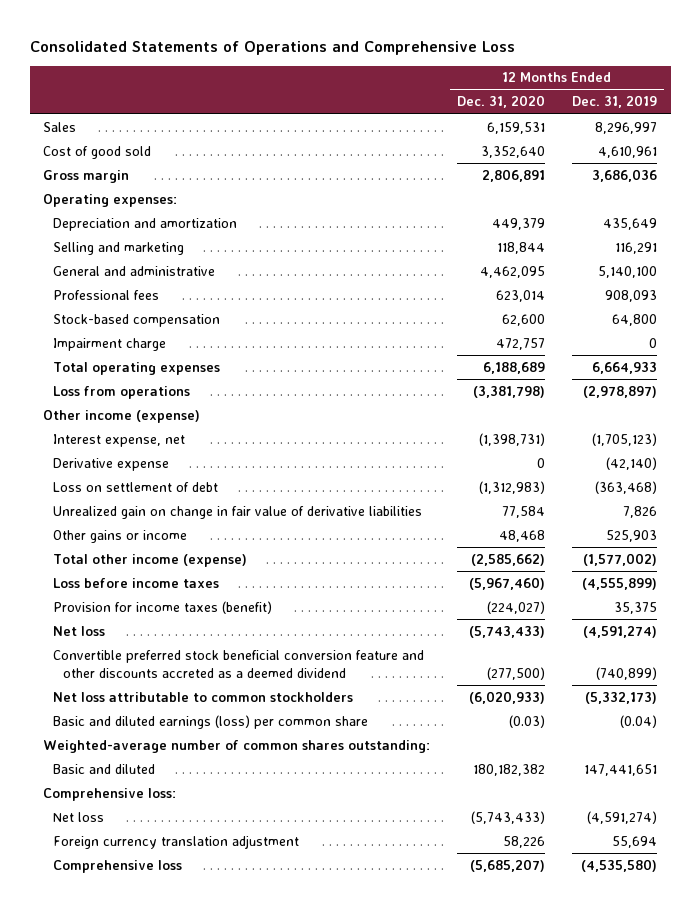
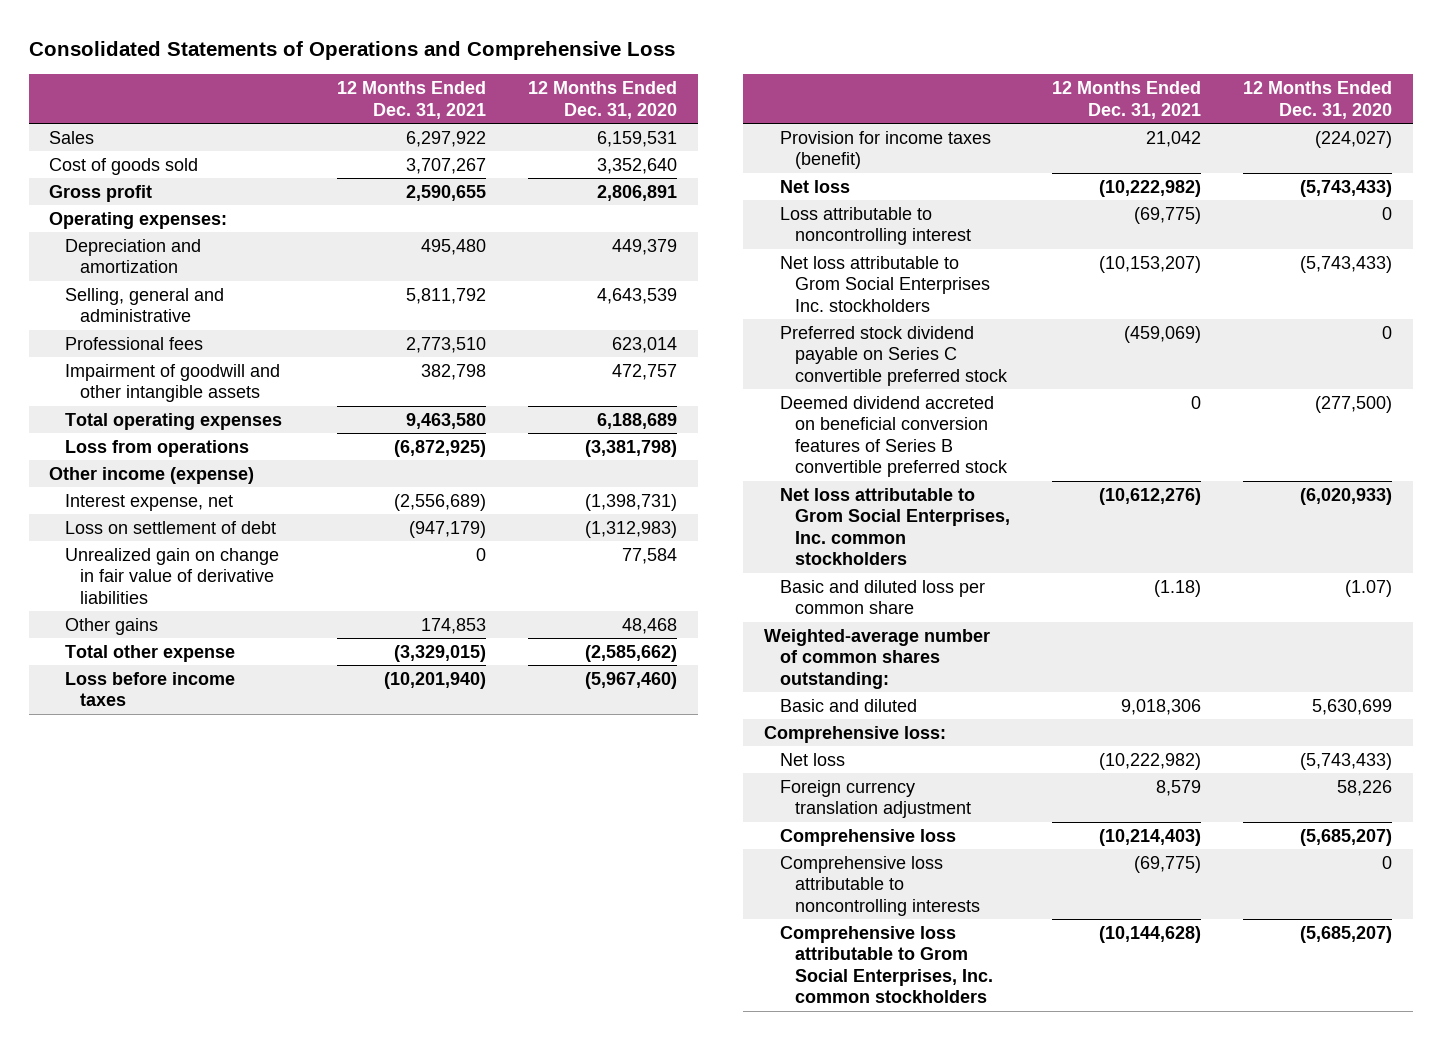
- | 12 Months Ended Dec. 31, 2020 | 12 Months Ended Dec. 31, 2019
+ | 12 Months Ended Dec. 31, 2021 | 12 Months Ended Dec. 31, 2020
- Cost of good sold | 3,352,640 | 4,610,961
- Gross margin | 2,806,891 | 3,686,036
+ Cost of goods sold | 3,707,267 | 3,352,640
+ Gross profit | 2,590,655 | 2,806,891
- Selling and marketing | 118,844 | 116,291
- General and administrative | 4,462,095 | 5,140,100
+ Selling, general and administrative | 5,811,792 | 4,643,539
- Stock-based compensation | 62,600 | 64,800
- Impairment charge | 472,757 | 0
+ Impairment of goodwill and other intangible assets | 382,798 | 472,757
- Derivative expense | 0 | (42,140)
- Other gains or income | 48,468 | 525,903
- Total other income (expense) | (2,585,662) | (1,577,002)
+ Other gains | 174,853 | 48,468
+ Total other expense | (3,329,015) | (2,585,662)
- Convertible preferred stock beneficial conversion feature and other discounts accreted as a deemed dividend | (277,500) | (740,899)
- Net loss attributable to common stockholders | (6,020,933) | (5,332,173)
- Basic and diluted earnings (loss) per common share | (0.03) | (0.04)
+ Loss attributable to noncontrolling interest | (69,775) | 0
+ Net loss attributable to Grom Social Enterprises Inc. stockholders | (10,153,207) | (5,743,433)
+ Preferred stock dividend payable on Series C convertible preferred stock | (459,069) | 0
+ Deemed dividend accreted on beneficial conversion features of Series B convertible preferred stock | 0 | (277,500)
+ Net loss attributable to Grom Social Enterprises, Inc. common stockholders | (10,612,276) | (6,020,933)
+ Basic and diluted loss per common share | (1.18) | (1.07)
- Basic and diluted | 180,182,382 | 147,441,651
+ Basic and diluted | 9,018,306 | 5,630,699
+ Comprehensive loss attributable to noncontrolling interests | (69,775) | 0
+ Comprehensive loss attributable to Grom Social Enterprises, Inc. common stockholders | (10,144,628) | (5,685,207)

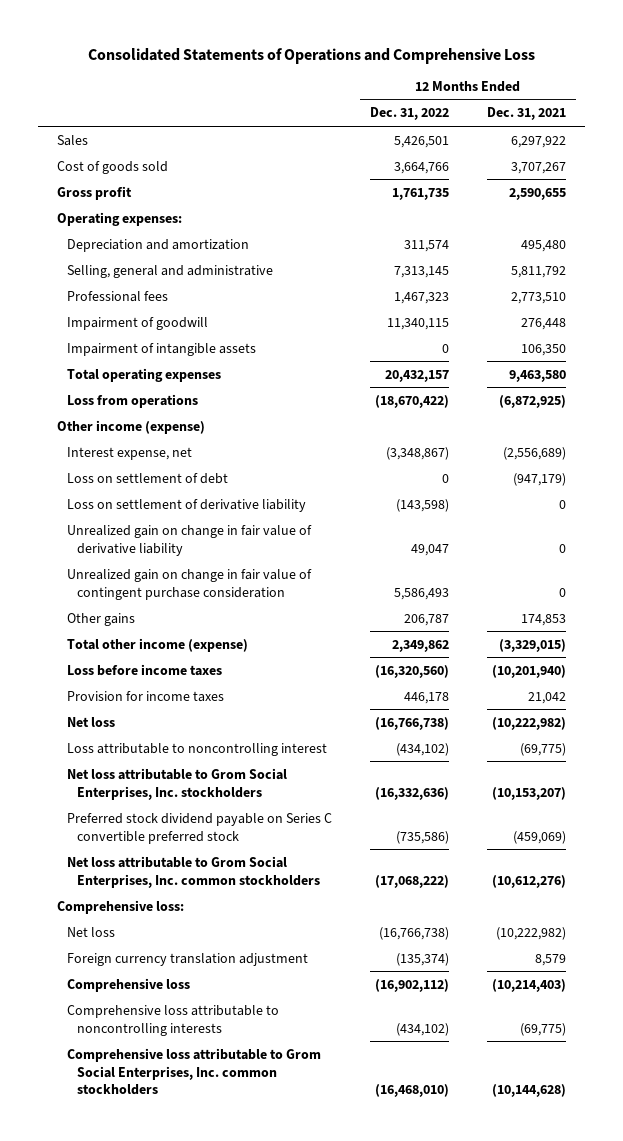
- | 12 Months Ended Dec. 31, 2021 | 12 Months Ended Dec. 31, 2020
+ | 12 Months Ended Dec. 31, 2022 | 12 Months Ended Dec. 31, 2021
- Impairment of goodwill and other intangible assets | 382,798 | 472,757
+ Impairment of goodwill | 11,340,115 | 276,448
+ Impairment of intangible assets | 0 | 106,350
- Unrealized gain on change in fair value of derivative liabilities | 0 | 77,584
+ Loss on settlement of derivative liability | (143,598) | 0
+ Unrealized gain on change in fair value of derivative liability | 49,047 | 0
+ Unrealized gain on change in fair value of contingent purchase consideration | 5,586,493 | 0
- Total other expense | (3,329,015) | (2,585,662)
+ Total other income (expense) | 2,349,862 | (3,329,015)
- Provision for income taxes (benefit) | 21,042 | (224,027)
+ Provision for income taxes | 446,178 | 21,042
- Net loss attributable to Grom Social Enterprises Inc. stockholders | (10,153,207) | (5,743,433)
+ Net loss attributable to Grom Social Enterprises, Inc. stockholders | (16,332,636) | (10,153,207)
- Deemed dividend accreted on beneficial conversion features of Series B convertible preferred stock | 0 | (277,500)
- Basic and diluted loss per common share | (1.18) | (1.07)
- Weighted-average number of common shares outstanding:
- Basic and diluted | 9,018,306 | 5,630,699

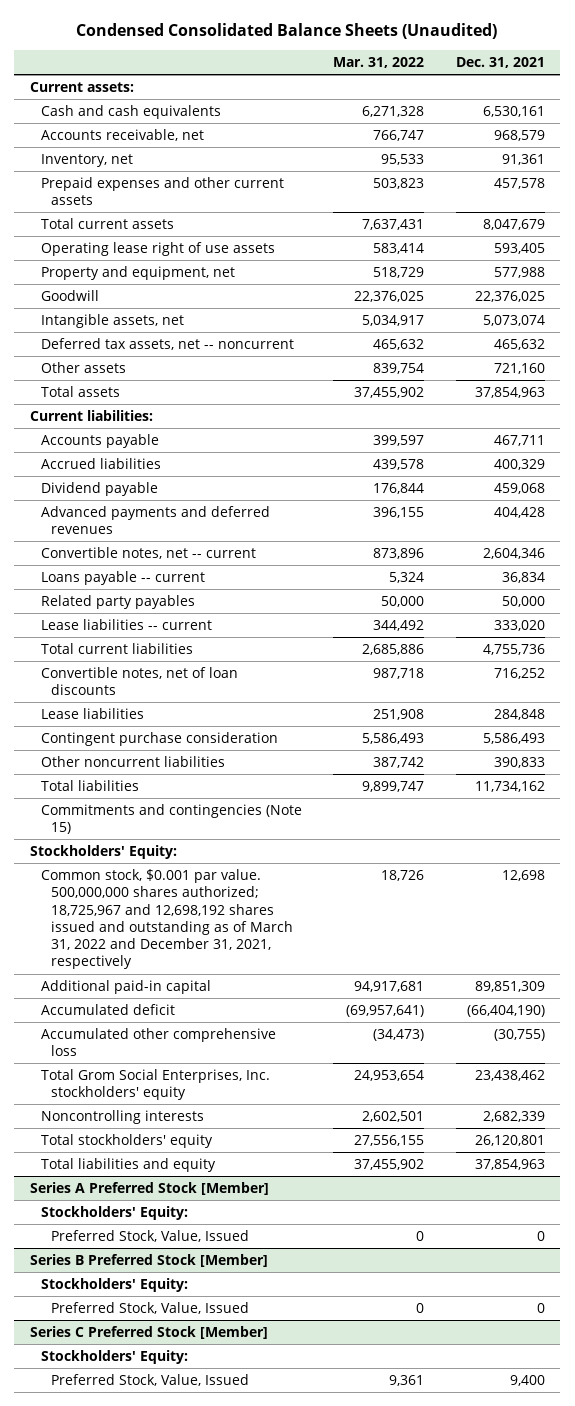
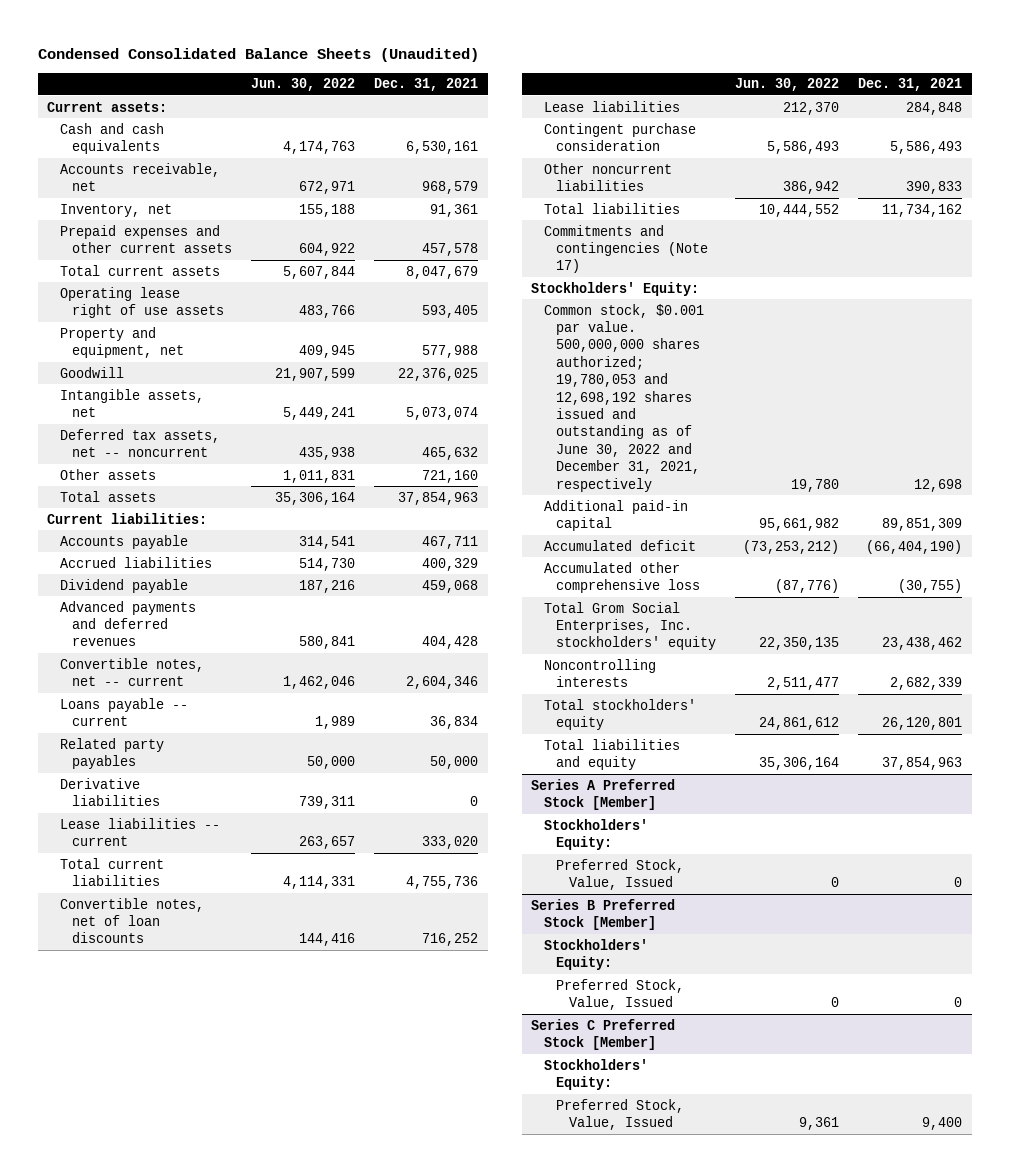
- | Mar. 31, 2022 | Dec. 31, 2021
+ | Jun. 30, 2022 | Dec. 31, 2021
+ Derivative liabilities | 739,311 | 0
- Commitments and contingencies (Note 15)
+ Commitments and contingencies (Note 17)
- Common stock, $0.001 par value. 500,000,000 shares authorized; 18,725,967 and 12,698,192 shares issued and outstanding as of March 31, 2022 and December 31, 2021, respectively | 18,726 | 12,698
+ Common stock, $0.001 par value. 500,000,000 shares authorized; 19,780,053 and 12,698,192 shares issued and outstanding as of June 30, 2022 and December 31, 2021, respectively | 19,780 | 12,698

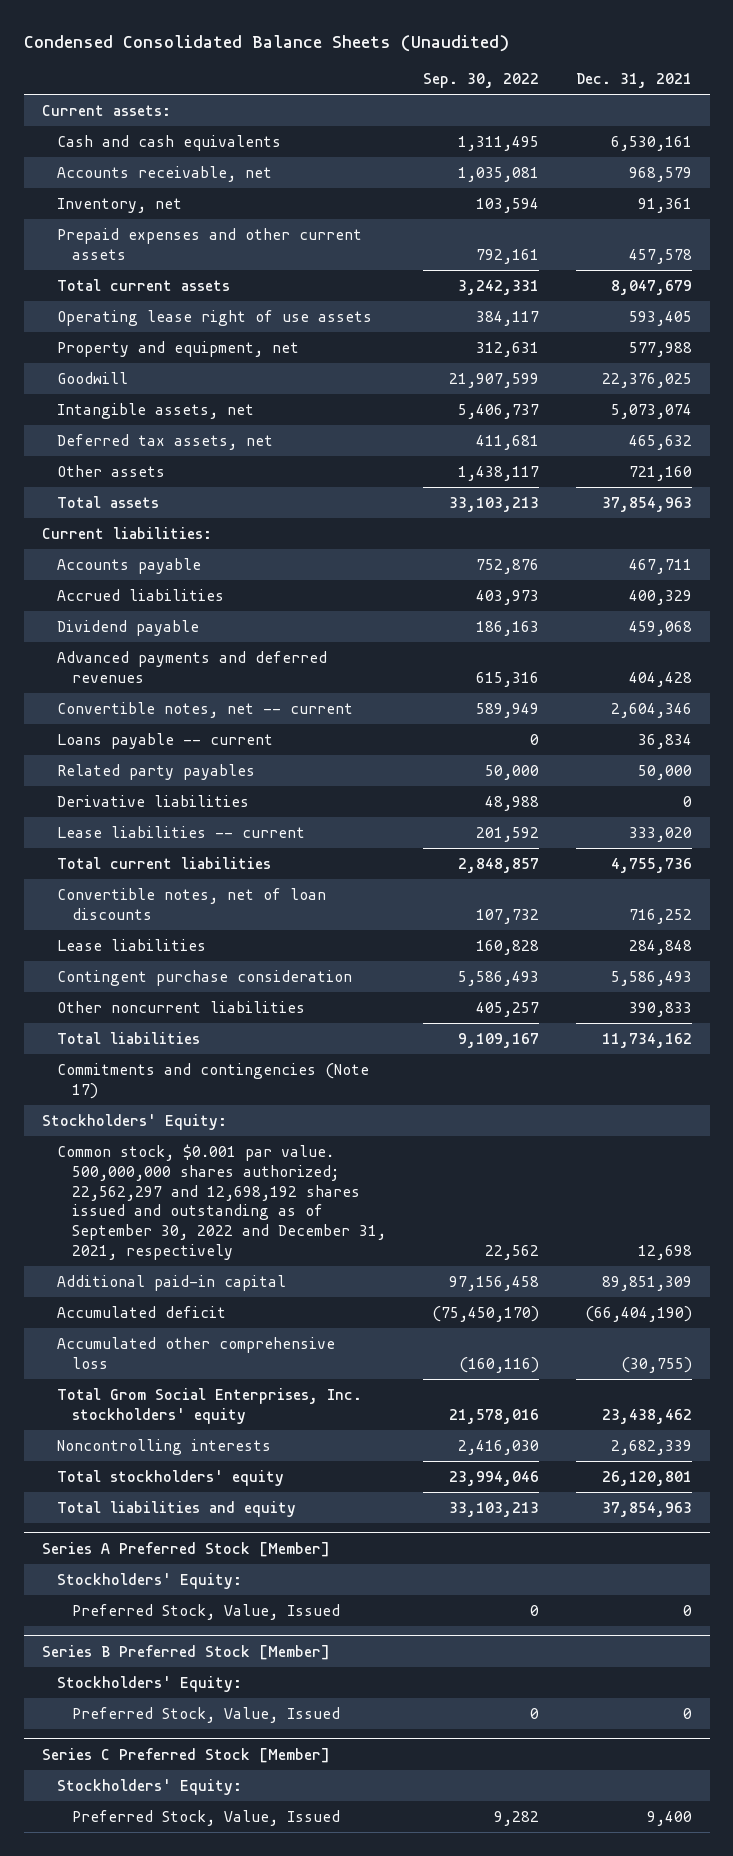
- | Jun. 30, 2022 | Dec. 31, 2021
+ | Sep. 30, 2022 | Dec. 31, 2021
- Deferred tax assets, net -- noncurrent | 435,938 | 465,632
+ Deferred tax assets, net | 411,681 | 465,632
- Common stock, $0.001 par value. 500,000,000 shares authorized; 19,780,053 and 12,698,192 shares issued and outstanding as of June 30, 2022 and December 31, 2021, respectively | 19,780 | 12,698
+ Common stock, $0.001 par value. 500,000,000 shares authorized; 22,562,297 and 12,698,192 shares issued and outstanding as of September 30, 2022 and December 31, 2021, respectively | 22,562 | 12,698

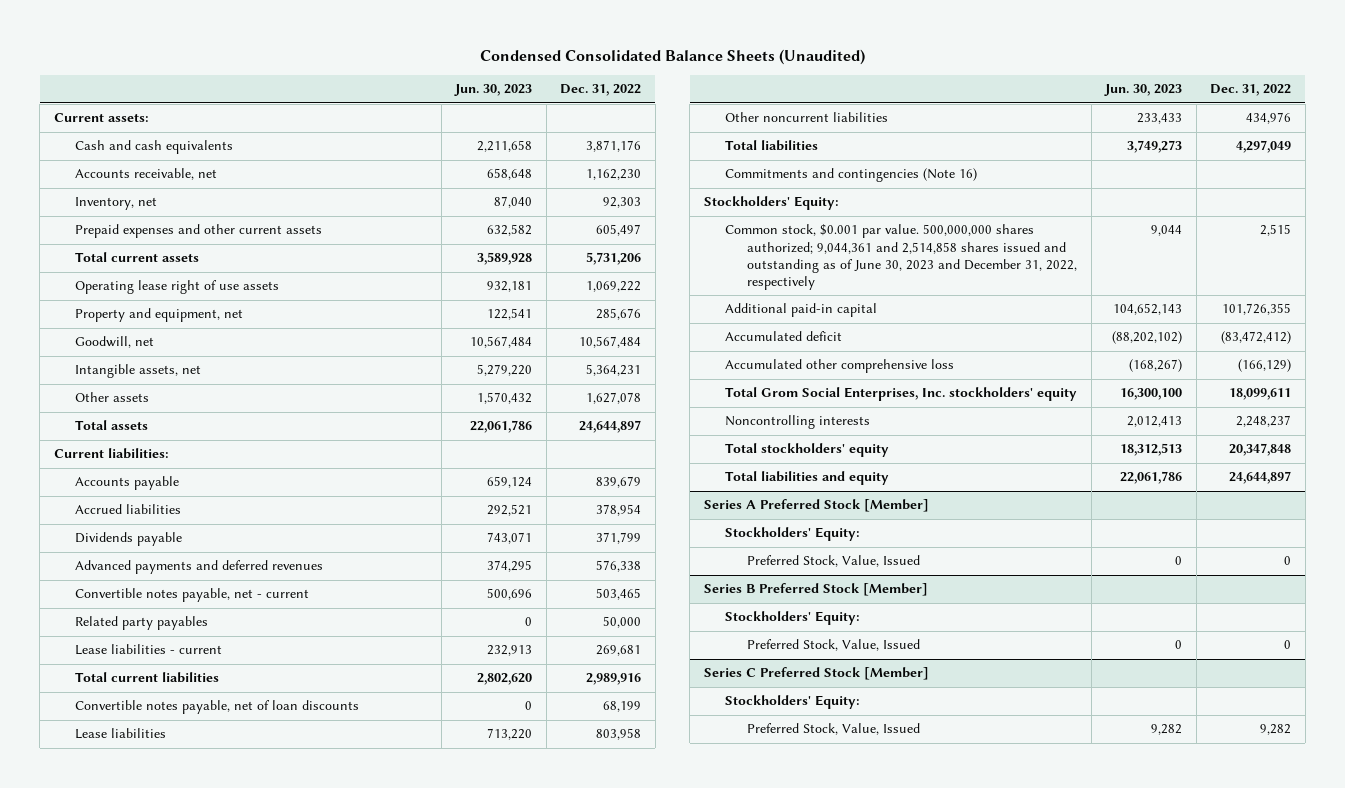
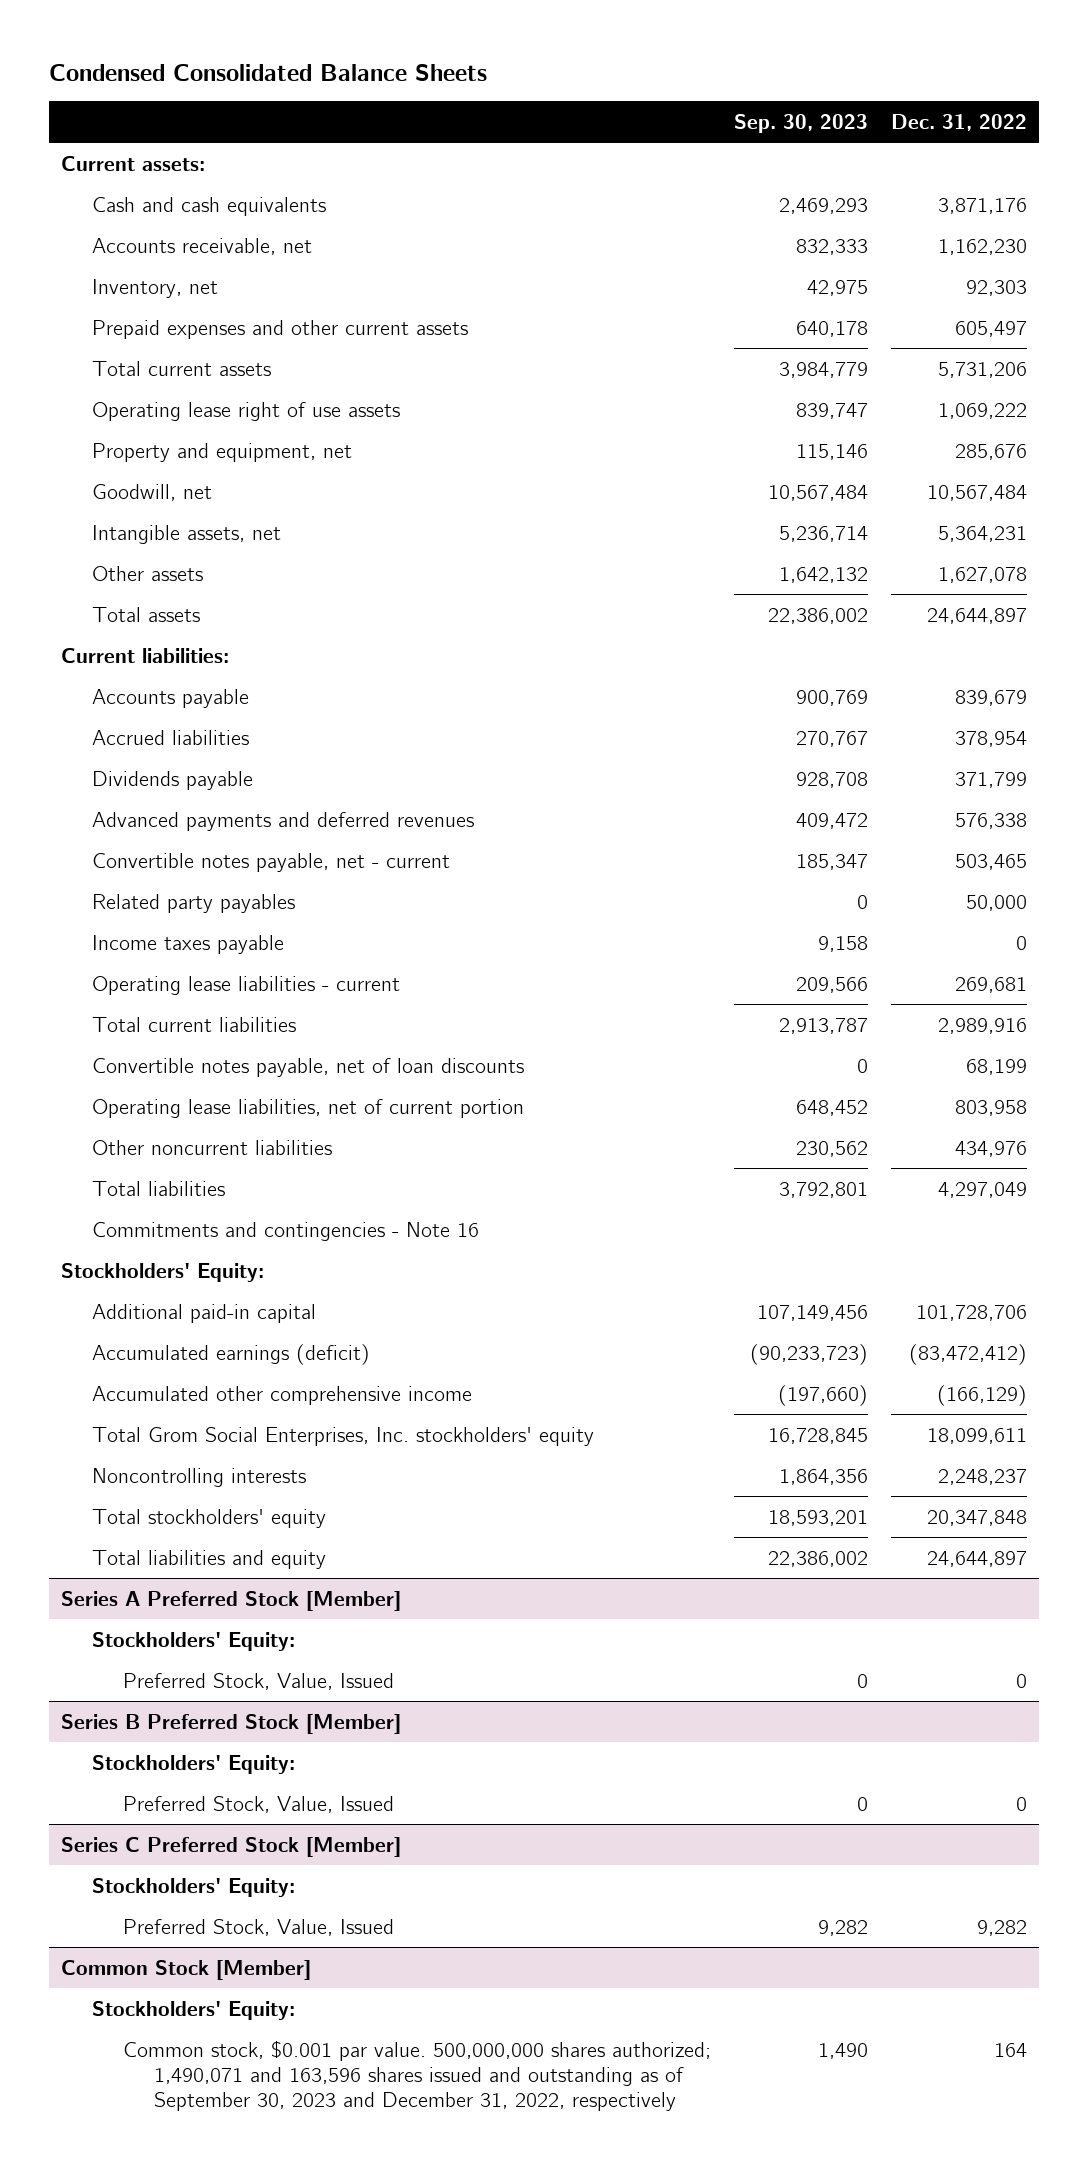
- Condensed Consolidated Balance Sheets (Unaudited)
+ Condensed Consolidated Balance Sheets
- | Jun. 30, 2023 | Dec. 31, 2022
+ | Sep. 30, 2023 | Dec. 31, 2022
- Lease liabilities - current | 232,913 | 269,681
+ Income taxes payable | 9,158 | 0
+ Operating lease liabilities - current | 209,566 | 269,681
- Lease liabilities | 713,220 | 803,958
+ Operating lease liabilities, net of current portion | 648,452 | 803,958
- Commitments and contingencies (Note 16)
+ Commitments and contingencies - Note 16
- Common stock, $0.001 par value. 500,000,000 shares authorized; 9,044,361 and 2,514,858 shares issued and outstanding as of June 30, 2023 and December 31, 2022, respectively | 9,044 | 2,515
- Additional paid-in capital | 104,652,143 | 101,726,355
- Accumulated deficit | (88,202,102) | (83,472,412)
- Accumulated other comprehensive loss | (168,267) | (166,129)
+ Additional paid-in capital | 107,149,456 | 101,728,706
+ Accumulated earnings (deficit) | (90,233,723) | (83,472,412)
+ Accumulated other comprehensive income | (197,660) | (166,129)
+ Common Stock [Member]
+ Stockholders' Equity:
+ Common stock, $0.001 par value. 500,000,000 shares authorized; 1,490,071 and 163,596 shares issued and outstanding as of September 30, 2023 and December 31, 2022, respectively | 1,490 | 164

